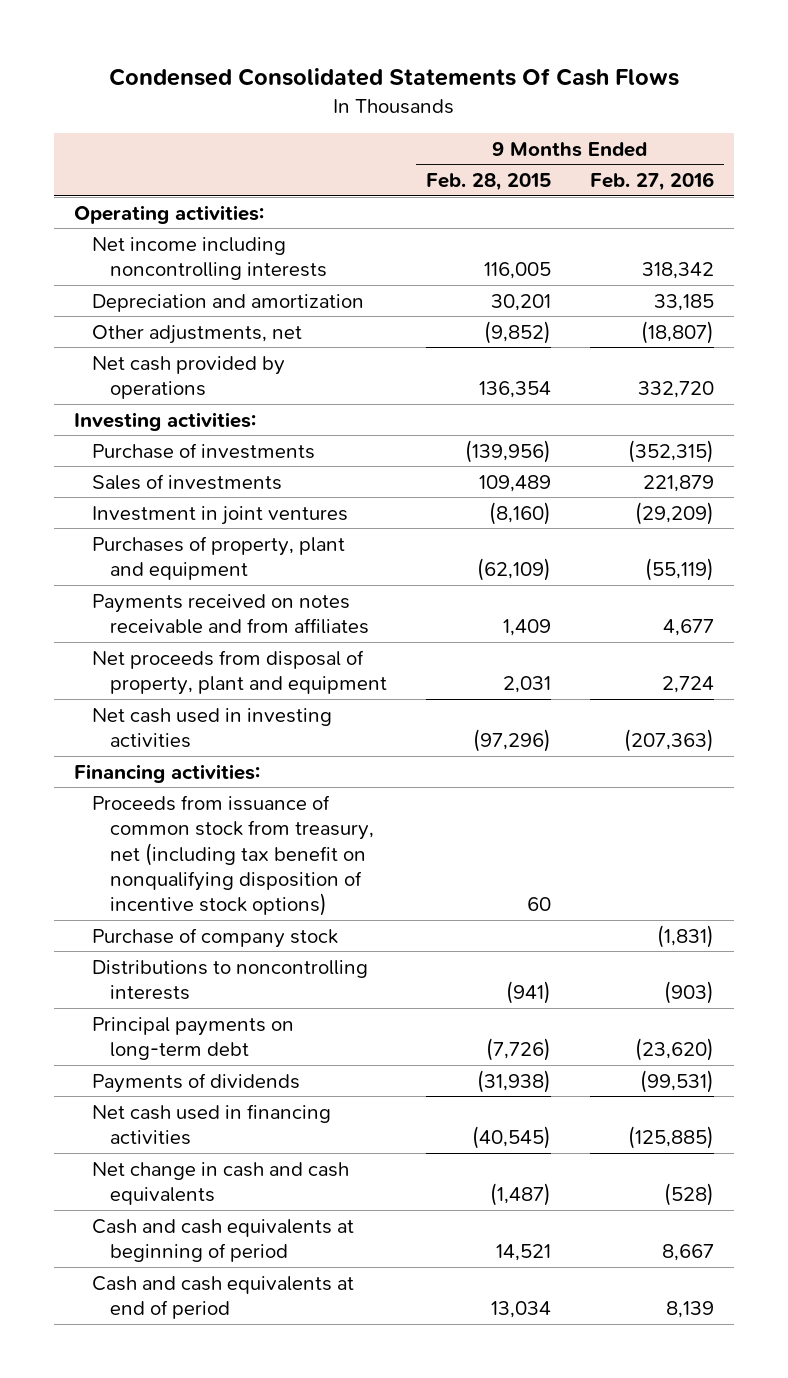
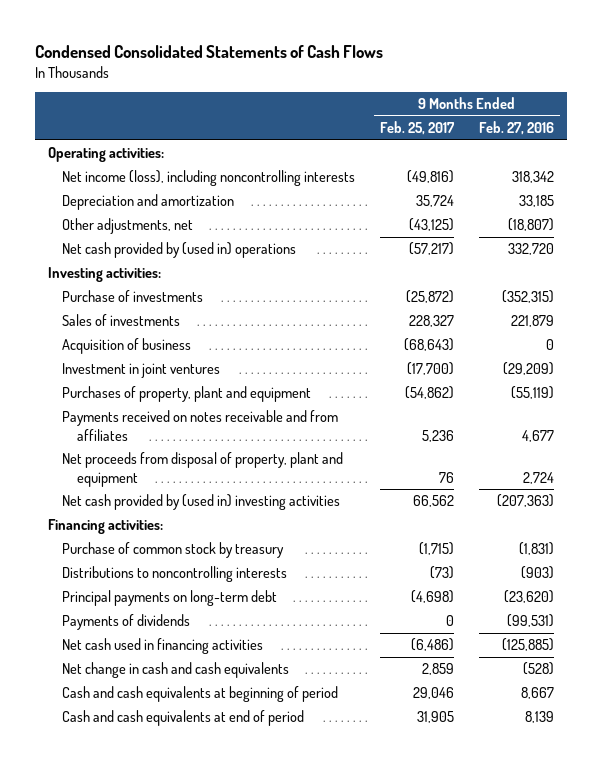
- Condensed Consolidated Statements Of Cash Flows
+ Condensed Consolidated Statements of Cash Flows
- | 9 Months Ended Feb. 28, 2015 | 9 Months Ended Feb. 27, 2016
+ | 9 Months Ended Feb. 25, 2017 | 9 Months Ended Feb. 27, 2016
- Net income including noncontrolling interests | 116,005 | 318,342
+ Net income (loss), including noncontrolling interests | (49,816) | 318,342
- Net cash provided by operations | 136,354 | 332,720
+ Net cash provided by (used in) operations | (57,217) | 332,720
+ Acquisition of business | (68,643) | 0
- Net cash used in investing activities | (97,296) | (207,363)
+ Net cash provided by (used in) investing activities | 66,562 | (207,363)
- Proceeds from issuance of common stock from treasury, net (including tax benefit on nonqualifying disposition of incentive stock options) | 60 |
- Purchase of company stock | | (1,831)
+ Purchase of common stock by treasury | (1,715) | (1,831)

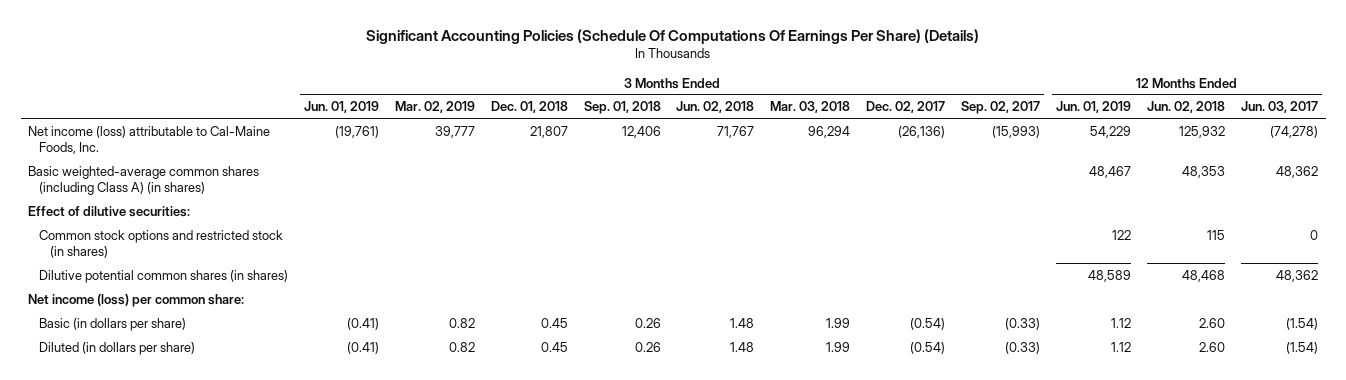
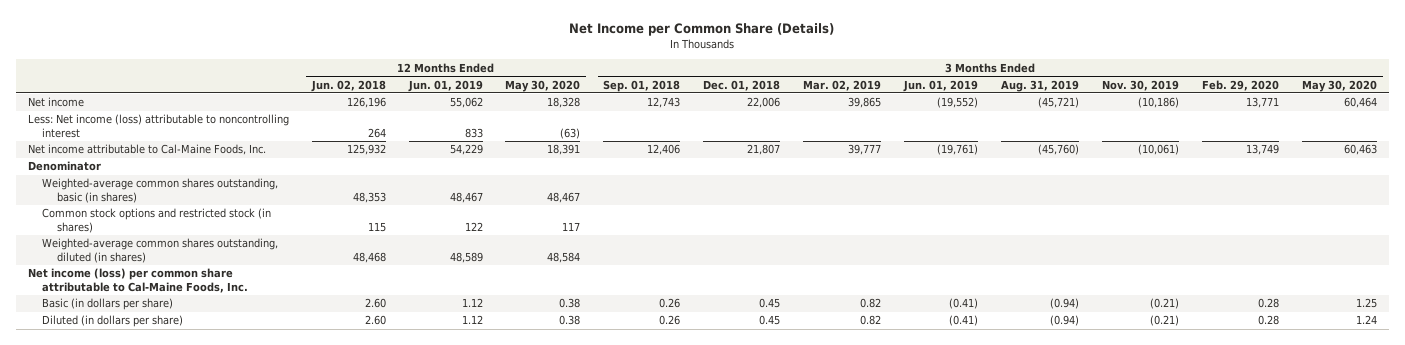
- Significant Accounting Policies (Schedule Of Computations Of Earnings Per Share) (Details)
+ Net Income per Common Share (Details)
- | 3 Months Ended Jun. 01, 2019 | 3 Months Ended Mar. 02, 2019 | 3 Months Ended Dec. 01, 2018 | 3 Months Ended Sep. 01, 2018 | 3 Months Ended Jun. 02, 2018 | 3 Months Ended Mar. 03, 2018 | 3 Months Ended Dec. 02, 2017 | 3 Months Ended Sep. 02, 2017 | 12 Months Ended Jun. 01, 2019 | 12 Months Ended Jun. 02, 2018 | 12 Months Ended Jun. 03, 2017
+ | 12 Months Ended Jun. 02, 2018 | 12 Months Ended Jun. 01, 2019 | 12 Months Ended May 30, 2020 | 3 Months Ended Sep. 01, 2018 | 3 Months Ended Dec. 01, 2018 | 3 Months Ended Mar. 02, 2019 | 3 Months Ended Jun. 01, 2019 | 3 Months Ended Aug. 31, 2019 | 3 Months Ended Nov. 30, 2019 | 3 Months Ended Feb. 29, 2020 | 3 Months Ended May 30, 2020
- Net income (loss) attributable to Cal-Maine Foods, Inc. | (19,761) | 39,777 | 21,807 | 12,406 | 71,767 | 96,294 | (26,136) | (15,993) | 54,229 | 125,932 | (74,278)
- Basic weighted-average common shares (including Class A) (in shares) | | | | | | | | | 48,467 | 48,353 | 48,362
- Effect of dilutive securities:
+ Net income | 126,196 | 55,062 | 18,328 | 12,743 | 22,006 | 39,865 | (19,552) | (45,721) | (10,186) | 13,771 | 60,464
+ Less: Net income (loss) attributable to noncontrolling interest | 264 | 833 | (63) | | | | | | | |
+ Net income attributable to Cal-Maine Foods, Inc. | 125,932 | 54,229 | 18,391 | 12,406 | 21,807 | 39,777 | (19,761) | (45,760) | (10,061) | 13,749 | 60,463
+ Denominator
+ Weighted-average common shares outstanding, basic (in shares) | 48,353 | 48,467 | 48,467 | | | | | | | |
- Dilutive potential common shares (in shares) | | | | | | | | | 48,589 | 48,468 | 48,362
- Net income (loss) per common share:
+ Weighted-average common shares outstanding, diluted (in shares) | 48,468 | 48,589 | 48,584 | | | | | | | |
+ Net income (loss) per common share attributable to Cal-Maine Foods, Inc.

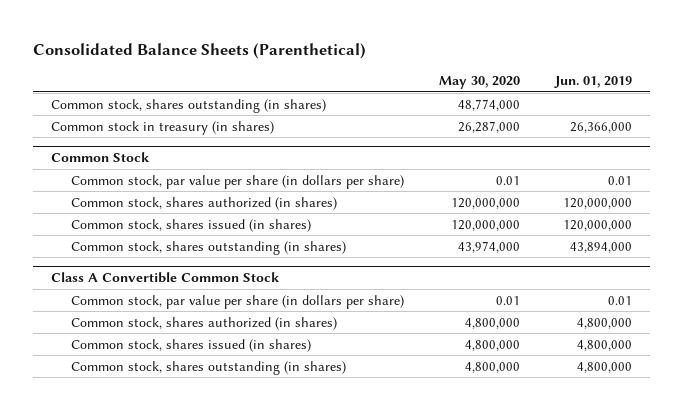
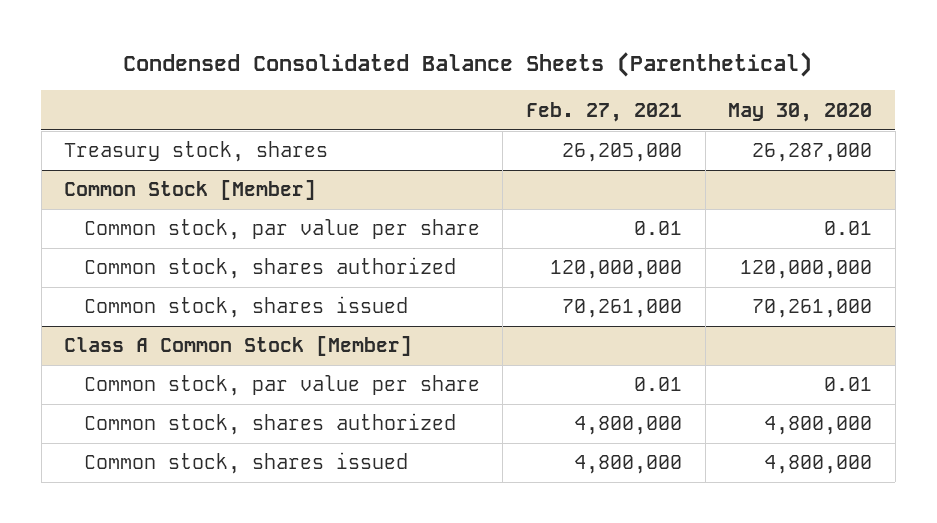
- Consolidated Balance Sheets (Parenthetical)
+ Condensed Consolidated Balance Sheets (Parenthetical)
- | May 30, 2020 | Jun. 01, 2019
+ | Feb. 27, 2021 | May 30, 2020
- Common stock, shares outstanding (in shares) | 48,774,000 |
- Common stock in treasury (in shares) | 26,287,000 | 26,366,000
- Common Stock
- Common stock, par value per share (in dollars per share) | 0.01 | 0.01
- Common stock, shares authorized (in shares) | 120,000,000 | 120,000,000
- Common stock, shares issued (in shares) | 120,000,000 | 120,000,000
- Common stock, shares outstanding (in shares) | 43,974,000 | 43,894,000
- Class A Convertible Common Stock
- Common stock, par value per share (in dollars per share) | 0.01 | 0.01
- Common stock, shares authorized (in shares) | 4,800,000 | 4,800,000
- Common stock, shares issued (in shares) | 4,800,000 | 4,800,000
- Common stock, shares outstanding (in shares) | 4,800,000 | 4,800,000
+ Treasury stock, shares | 26,205,000 | 26,287,000
+ Common Stock [Member]
+ Common stock, par value per share | 0.01 | 0.01
+ Common stock, shares authorized | 120,000,000 | 120,000,000
+ Common stock, shares issued | 70,261,000 | 70,261,000
+ Class A Common Stock [Member]
+ Common stock, par value per share | 0.01 | 0.01
+ Common stock, shares authorized | 4,800,000 | 4,800,000
+ Common stock, shares issued | 4,800,000 | 4,800,000

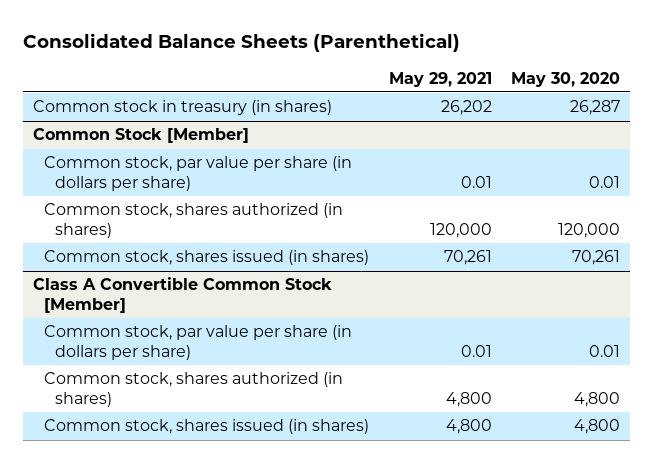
- Condensed Consolidated Balance Sheets (Parenthetical)
+ Consolidated Balance Sheets (Parenthetical)
- | Feb. 27, 2021 | May 30, 2020
+ | May 29, 2021 | May 30, 2020
- Treasury stock, shares | 26,205,000 | 26,287,000
+ Common stock in treasury (in shares) | 26,202 | 26,287
@ Common Stock [Member]
- Common stock, par value per share | 0.01 | 0.01
- Common stock, shares authorized | 120,000,000 | 120,000,000
- Common stock, shares issued | 70,261,000 | 70,261,000
- Class A Common Stock [Member]
- Common stock, par value per share | 0.01 | 0.01
- Common stock, shares authorized | 4,800,000 | 4,800,000
- Common stock, shares issued | 4,800,000 | 4,800,000
@ Common Stock [Member]
+ Common stock, par value per share (in dollars per share) | 0.01 | 0.01
+ Common stock, shares authorized (in shares) | 120,000 | 120,000
+ Common stock, shares issued (in shares) | 70,261 | 70,261
+ Class A Convertible Common Stock [Member]
+ Common stock, par value per share (in dollars per share) | 0.01 | 0.01
+ Common stock, shares authorized (in shares) | 4,800 | 4,800
+ Common stock, shares issued (in shares) | 4,800 | 4,800

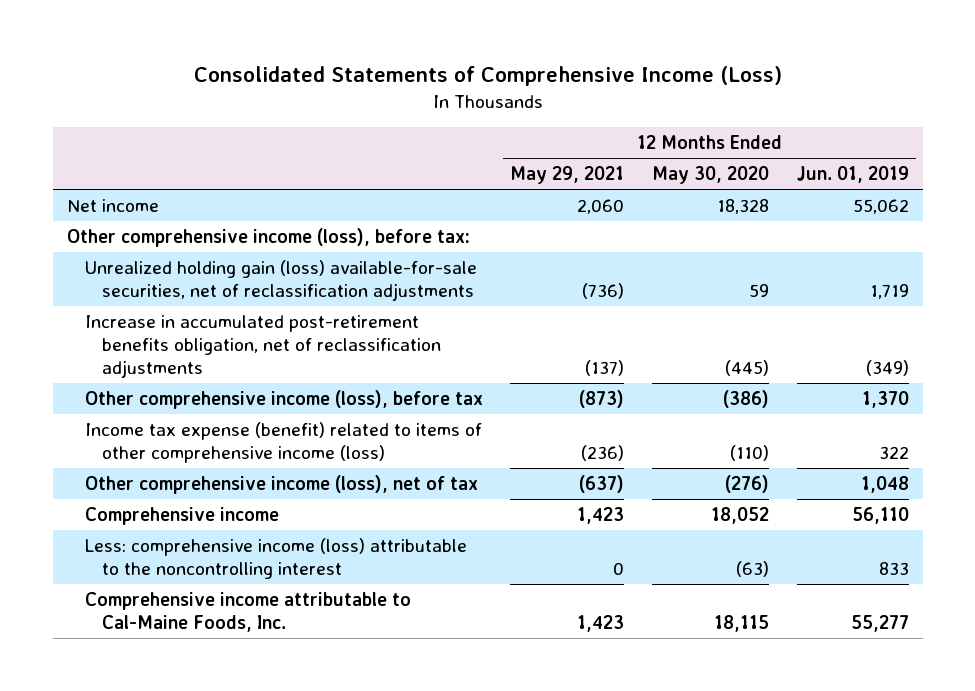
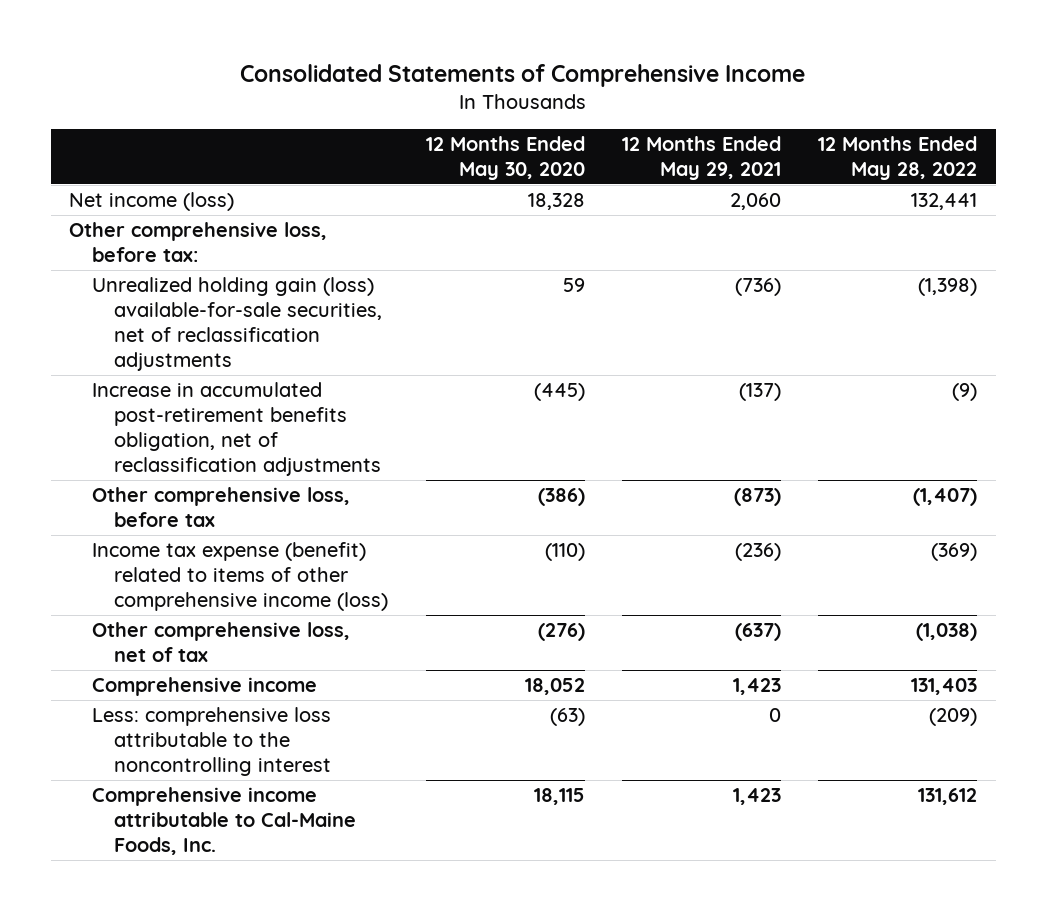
- Consolidated Statements of Comprehensive Income (Loss)
+ Consolidated Statements of Comprehensive Income
- | 12 Months Ended May 29, 2021 | 12 Months Ended May 30, 2020 | 12 Months Ended Jun. 01, 2019
+ | 12 Months Ended May 30, 2020 | 12 Months Ended May 29, 2021 | 12 Months Ended May 28, 2022
- Net income | 2,060 | 18,328 | 55,062
- Other comprehensive income (loss), before tax:
+ Net income (loss) | 18,328 | 2,060 | 132,441
+ Other comprehensive loss, before tax:
- Other comprehensive income (loss), before tax | (873) | (386) | 1,370
+ Other comprehensive loss, before tax | (386) | (873) | (1,407)
- Other comprehensive income (loss), net of tax | (637) | (276) | 1,048
+ Other comprehensive loss, net of tax | (276) | (637) | (1,038)
- Less: comprehensive income (loss) attributable to the noncontrolling interest | 0 | (63) | 833
+ Less: comprehensive loss attributable to the noncontrolling interest | (63) | 0 | (209)

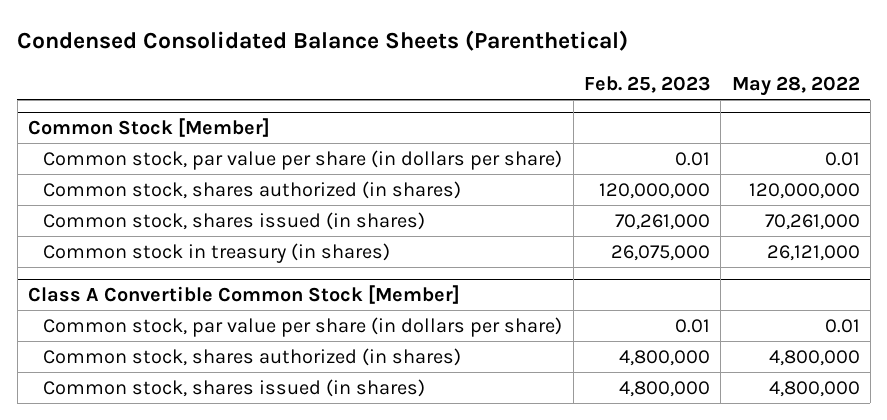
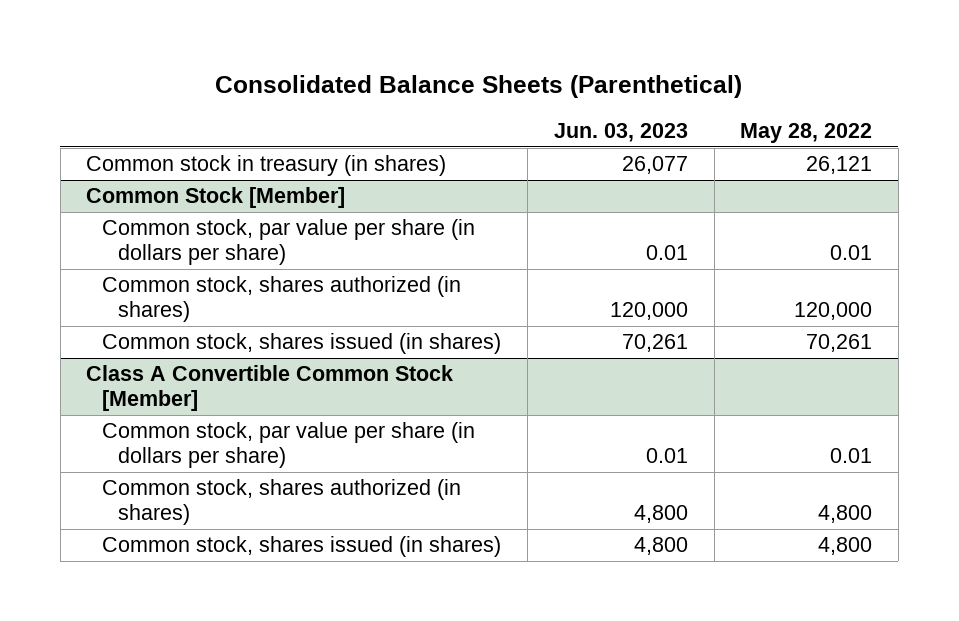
- Condensed Consolidated Balance Sheets (Parenthetical)
+ Consolidated Balance Sheets (Parenthetical)
- | Feb. 25, 2023 | May 28, 2022
+ | Jun. 03, 2023 | May 28, 2022
+ Common stock in treasury (in shares) | 26,077 | 26,121
@ Common Stock [Member]
- Common stock, shares authorized (in shares) | 120,000,000 | 120,000,000
- Common stock, shares issued (in shares) | 70,261,000 | 70,261,000
- Common stock in treasury (in shares) | 26,075,000 | 26,121,000
+ Common stock, shares authorized (in shares) | 120,000 | 120,000
+ Common stock, shares issued (in shares) | 70,261 | 70,261
@ Class A Convertible Common Stock [Member]
- Common stock, shares authorized (in shares) | 4,800,000 | 4,800,000
- Common stock, shares issued (in shares) | 4,800,000 | 4,800,000
+ Common stock, shares authorized (in shares) | 4,800 | 4,800
+ Common stock, shares issued (in shares) | 4,800 | 4,800

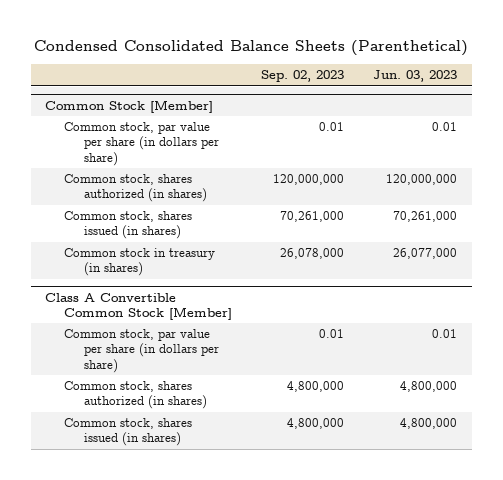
- Consolidated Balance Sheets (Parenthetical)
+ Condensed Consolidated Balance Sheets (Parenthetical)
- | Jun. 03, 2023 | May 28, 2022
+ | Sep. 02, 2023 | Jun. 03, 2023
- Common stock in treasury (in shares) | 26,077 | 26,121
@ Common Stock [Member]
- Common stock, shares authorized (in shares) | 120,000 | 120,000
- Common stock, shares issued (in shares) | 70,261 | 70,261
+ Common stock, shares authorized (in shares) | 120,000,000 | 120,000,000
+ Common stock, shares issued (in shares) | 70,261,000 | 70,261,000
+ Common stock in treasury (in shares) | 26,078,000 | 26,077,000
@ Class A Convertible Common Stock [Member]
- Common stock, shares authorized (in shares) | 4,800 | 4,800
- Common stock, shares issued (in shares) | 4,800 | 4,800
+ Common stock, shares authorized (in shares) | 4,800,000 | 4,800,000
+ Common stock, shares issued (in shares) | 4,800,000 | 4,800,000

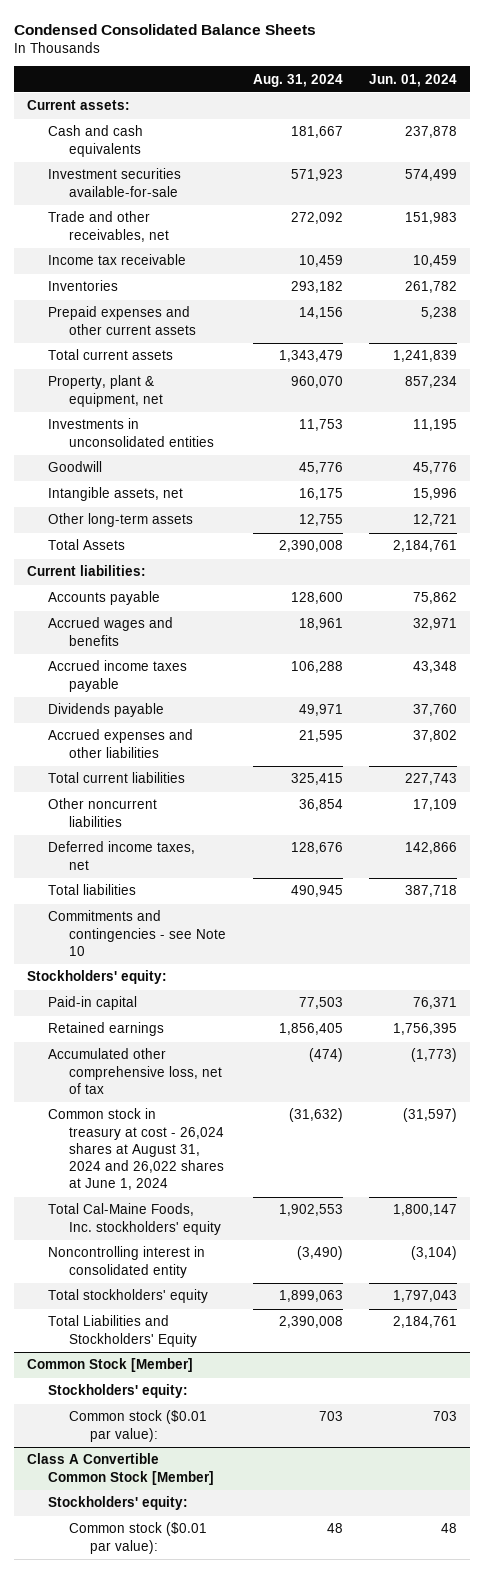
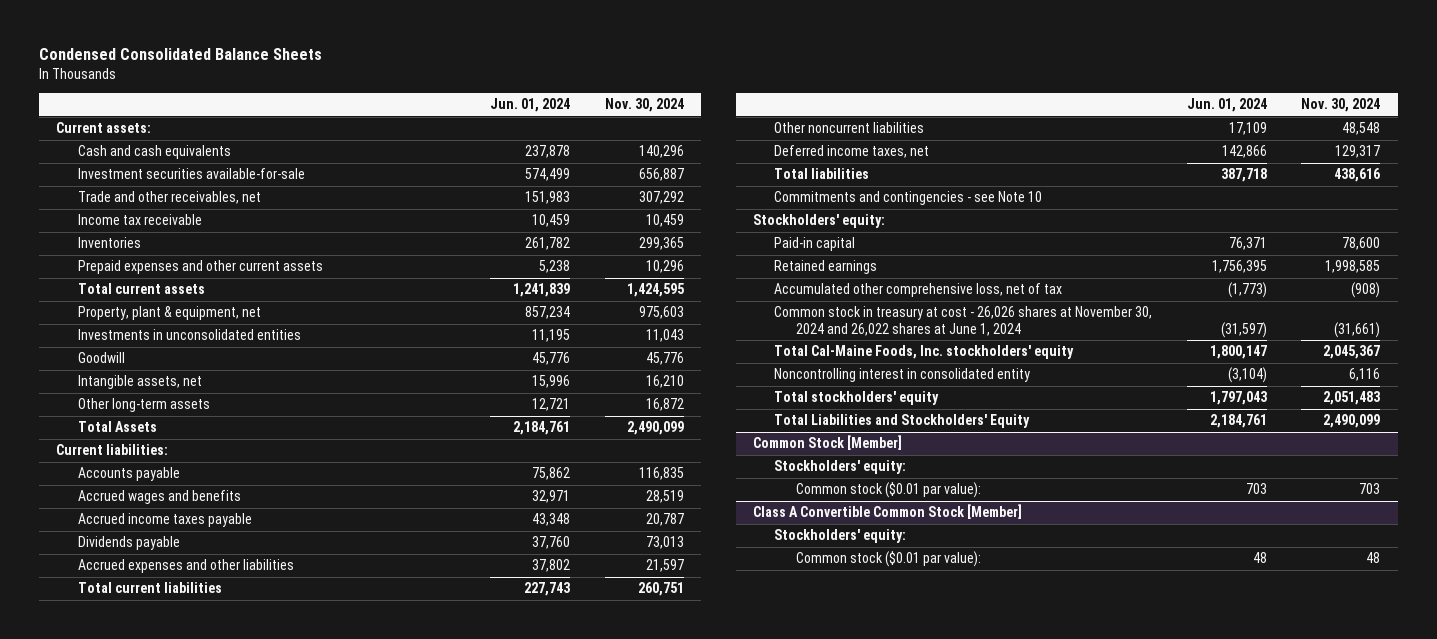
- | Aug. 31, 2024 | Jun. 01, 2024
+ | Jun. 01, 2024 | Nov. 30, 2024
- Common stock in treasury at cost - 26,024 shares at August 31, 2024 and 26,022 shares at June 1, 2024 | (31,632) | (31,597)
+ Common stock in treasury at cost - 26,026 shares at November 30, 2024 and 26,022 shares at June 1, 2024 | (31,597) | (31,661)

